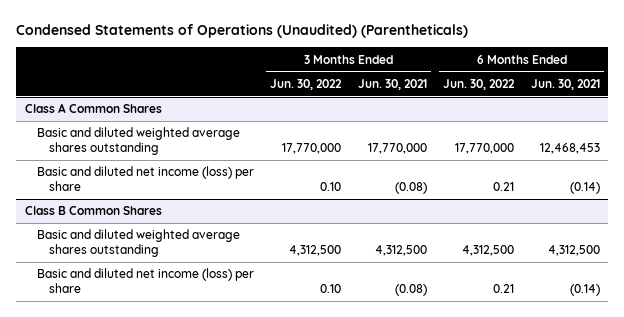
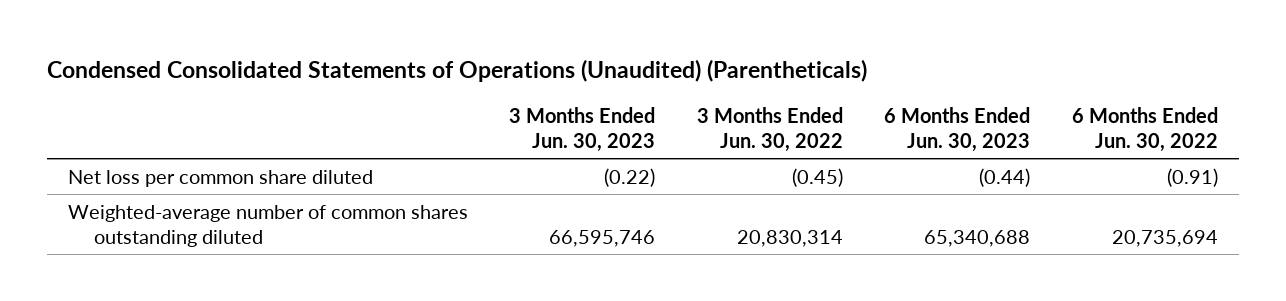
- Condensed Statements of Operations (Unaudited) (Parentheticals)
+ Condensed Consolidated Statements of Operations (Unaudited) (Parentheticals)
- | 3 Months Ended Jun. 30, 2022 | 3 Months Ended Jun. 30, 2021 | 6 Months Ended Jun. 30, 2022 | 6 Months Ended Jun. 30, 2021
+ | 3 Months Ended Jun. 30, 2023 | 3 Months Ended Jun. 30, 2022 | 6 Months Ended Jun. 30, 2023 | 6 Months Ended Jun. 30, 2022
- Class A Common Shares
- Basic and diluted weighted average shares outstanding | 17,770,000 | 17,770,000 | 17,770,000 | 12,468,453
- Basic and diluted net income (loss) per share | 0.10 | (0.08) | 0.21 | (0.14)
- Class B Common Shares
- Basic and diluted weighted average shares outstanding | 4,312,500 | 4,312,500 | 4,312,500 | 4,312,500
- Basic and diluted net income (loss) per share | 0.10 | (0.08) | 0.21 | (0.14)
+ Net loss per common share diluted | (0.22) | (0.45) | (0.44) | (0.91)
+ Weighted-average number of common shares outstanding diluted | 66,595,746 | 20,830,314 | 65,340,688 | 20,735,694

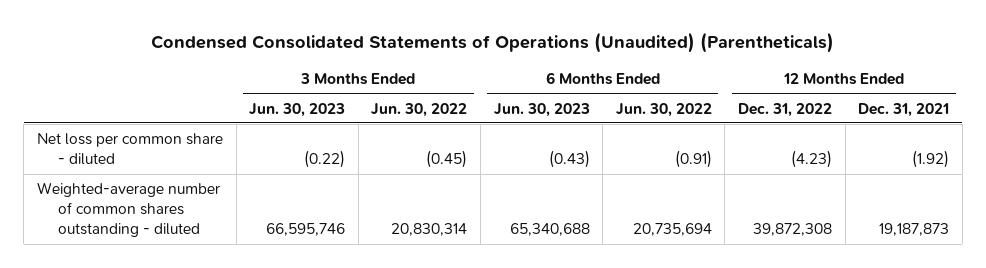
- | 3 Months Ended Jun. 30, 2023 | 3 Months Ended Jun. 30, 2022 | 6 Months Ended Jun. 30, 2023 | 6 Months Ended Jun. 30, 2022
+ | 3 Months Ended Jun. 30, 2023 | 3 Months Ended Jun. 30, 2022 | 6 Months Ended Jun. 30, 2023 | 6 Months Ended Jun. 30, 2022 | 12 Months Ended Dec. 31, 2022 | 12 Months Ended Dec. 31, 2021
- Net loss per common share diluted | (0.22) | (0.45) | (0.44) | (0.91)
- Weighted-average number of common shares outstanding diluted | 66,595,746 | 20,830,314 | 65,340,688 | 20,735,694
+ Net loss per common share - diluted | (0.22) | (0.45) | (0.43) | (0.91) | (4.23) | (1.92)
+ Weighted-average number of common shares outstanding - diluted | 66,595,746 | 20,830,314 | 65,340,688 | 20,735,694 | 39,872,308 | 19,187,873

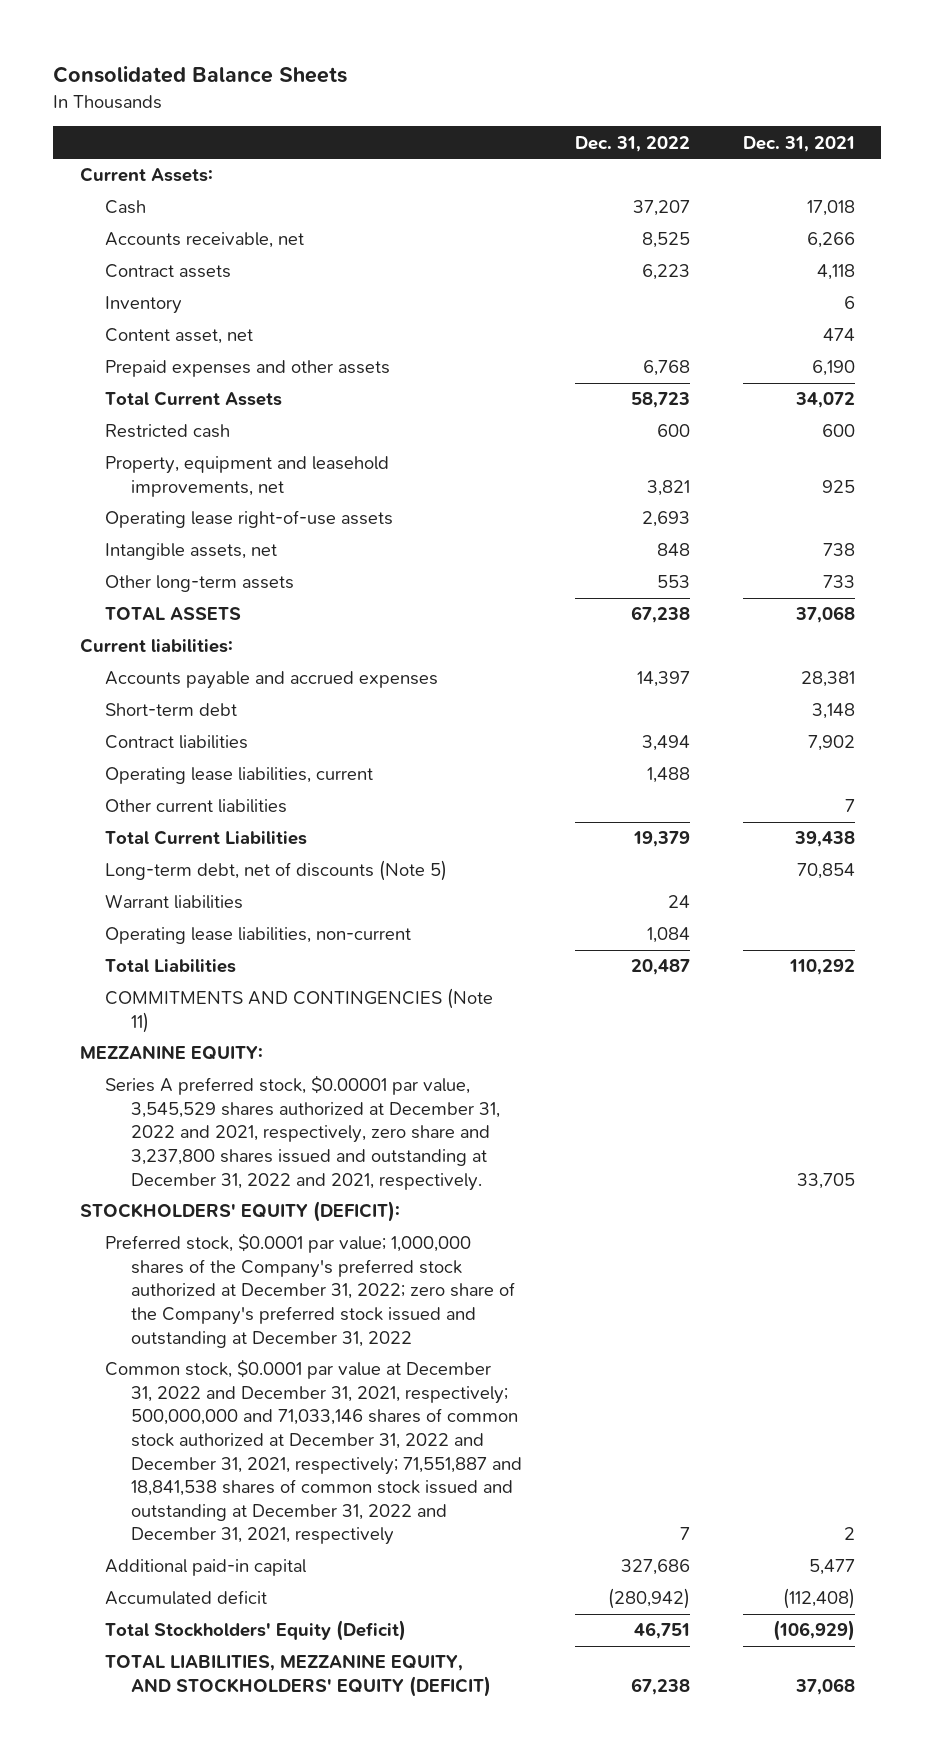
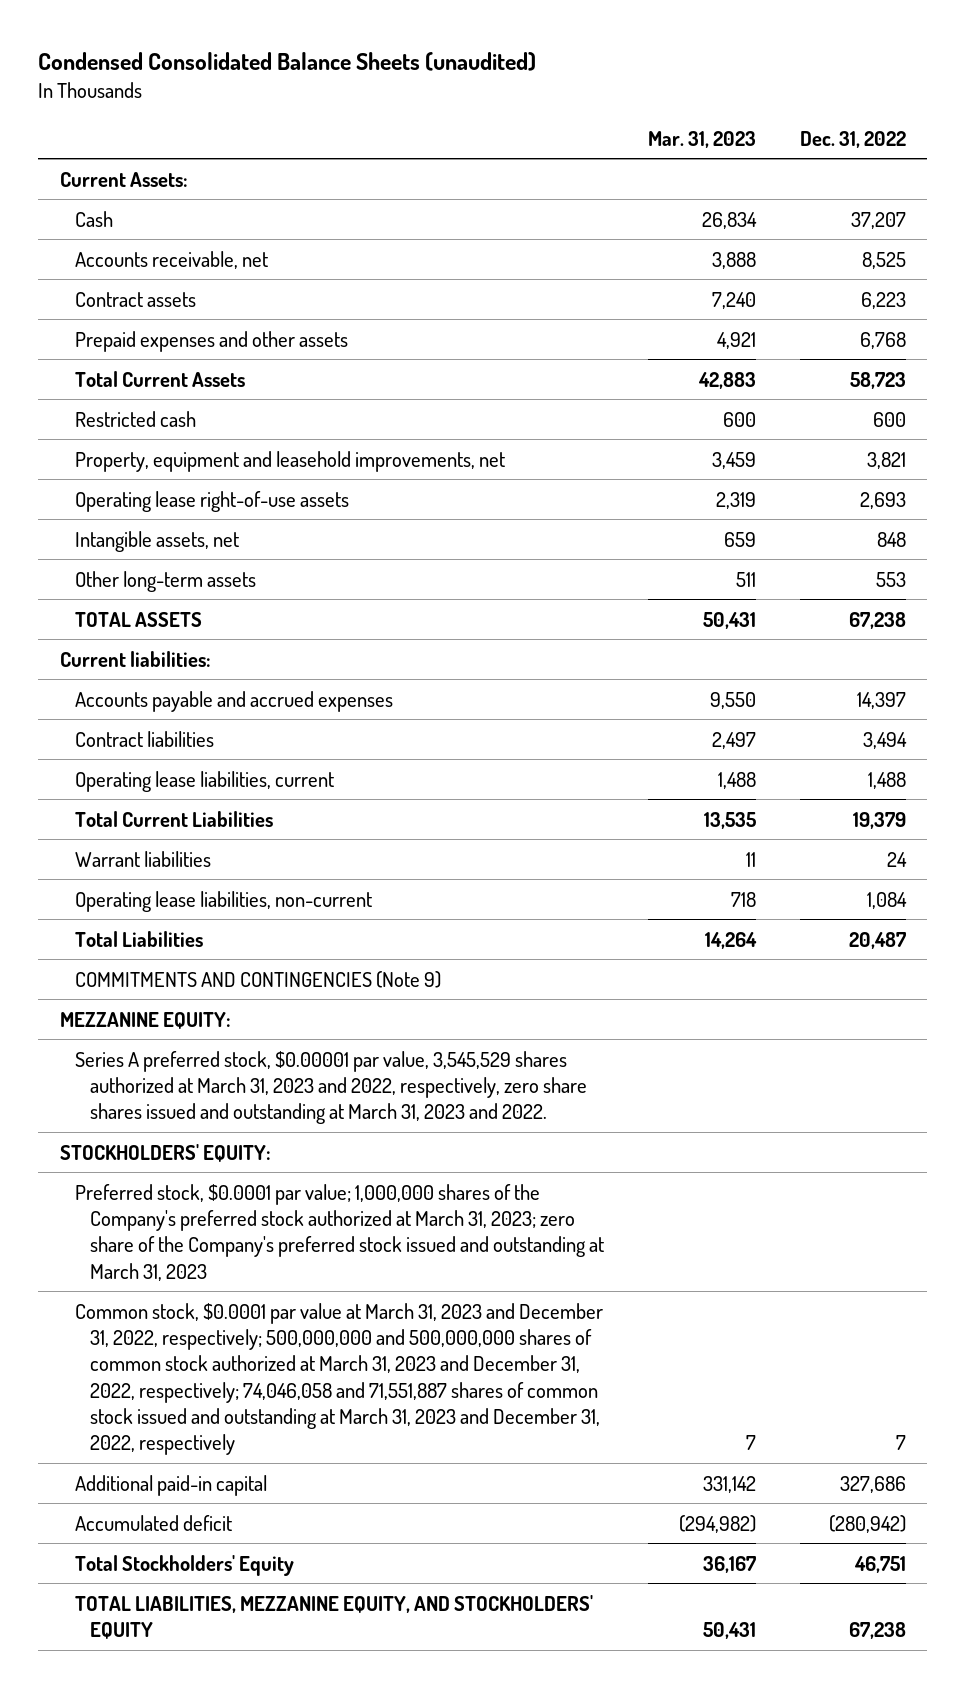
- Consolidated Balance Sheets
+ Condensed Consolidated Balance Sheets (unaudited)
- | Dec. 31, 2022 | Dec. 31, 2021
+ | Mar. 31, 2023 | Dec. 31, 2022
- Inventory | | 6
- Content asset, net | | 474
- Short-term debt | | 3,148
- Other current liabilities | | 7
- Long-term debt, net of discounts (Note 5) | | 70,854
- COMMITMENTS AND CONTINGENCIES (Note 11)
+ COMMITMENTS AND CONTINGENCIES (Note 9)
- Series A preferred stock, $0.00001 par value, 3,545,529 shares authorized at December 31, 2022 and 2021, respectively, zero share and 3,237,800 shares issued and outstanding at December 31, 2022 and 2021, respectively. | | 33,705
- STOCKHOLDERS' EQUITY (DEFICIT):
- Preferred stock, $0.0001 par value; 1,000,000 shares of the Company's preferred stock authorized at December 31, 2022; zero share of the Company's preferred stock issued and outstanding at December 31, 2022
- Common stock, $0.0001 par value at December 31, 2022 and December 31, 2021, respectively; 500,000,000 and 71,033,146 shares of common stock authorized at December 31, 2022 and December 31, 2021, respectively; 71,551,887 and 18,841,538 shares of common stock issued and outstanding at December 31, 2022 and December 31, 2021, respectively | 7 | 2
+ Series A preferred stock, $0.00001 par value, 3,545,529 shares authorized at March 31, 2023 and 2022, respectively, zero share shares issued and outstanding at March 31, 2023 and 2022.
+ STOCKHOLDERS' EQUITY:
+ Preferred stock, $0.0001 par value; 1,000,000 shares of the Company's preferred stock authorized at March 31, 2023; zero share of the Company's preferred stock issued and outstanding at March 31, 2023
+ Common stock, $0.0001 par value at March 31, 2023 and December 31, 2022, respectively; 500,000,000 and 500,000,000 shares of common stock authorized at March 31, 2023 and December 31, 2022, respectively; 74,046,058 and 71,551,887 shares of common stock issued and outstanding at March 31, 2023 and December 31, 2022, respectively | 7 | 7
- Total Stockholders' Equity (Deficit) | 46,751 | (106,929)
- TOTAL LIABILITIES, MEZZANINE EQUITY, AND STOCKHOLDERS' EQUITY (DEFICIT) | 67,238 | 37,068
+ Total Stockholders' Equity | 36,167 | 46,751
+ TOTAL LIABILITIES, MEZZANINE EQUITY, AND STOCKHOLDERS' EQUITY | 50,431 | 67,238

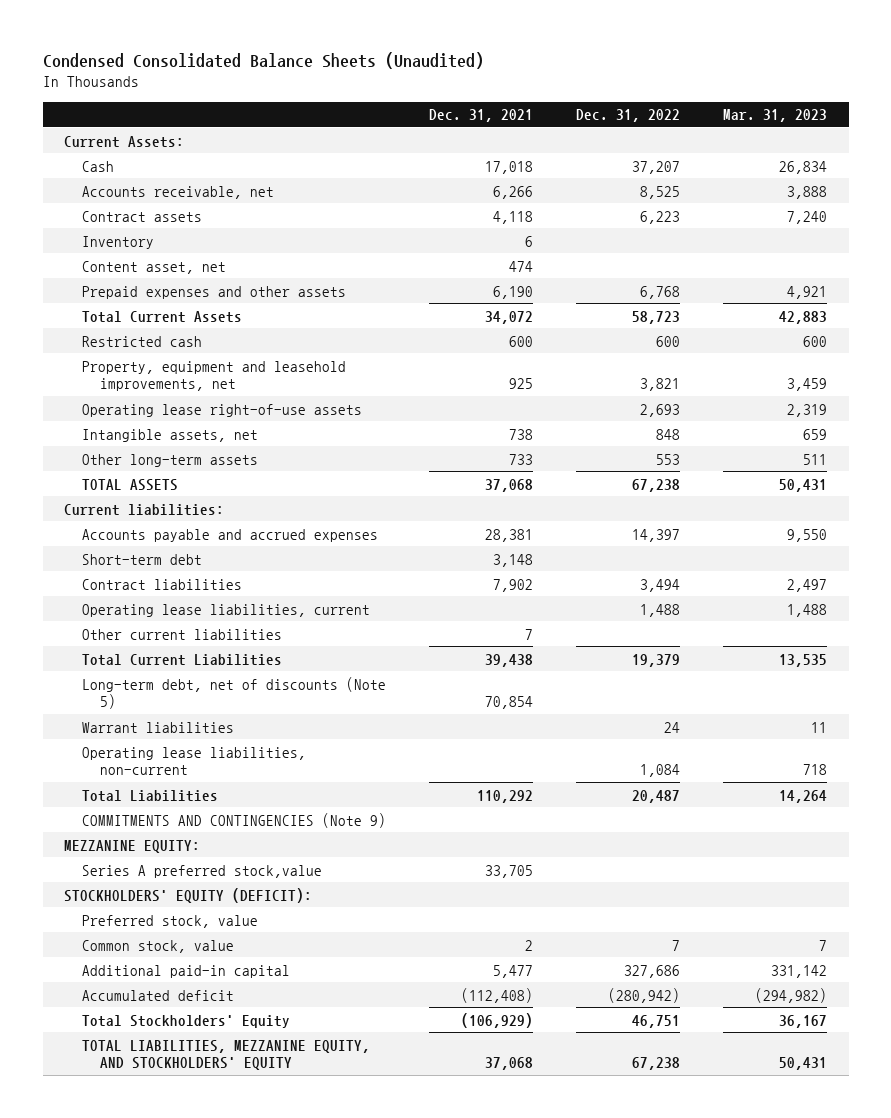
- Condensed Consolidated Balance Sheets (unaudited)
+ Condensed Consolidated Balance Sheets (Unaudited)
- | Mar. 31, 2023 | Dec. 31, 2022
+ | Dec. 31, 2021 | Dec. 31, 2022 | Mar. 31, 2023
+ Inventory | 6 | |
+ Content asset, net | 474 | |
+ Short-term debt | 3,148 | |
+ Other current liabilities | 7 | |
+ Long-term debt, net of discounts (Note 5) | 70,854 | |
- Series A preferred stock, $0.00001 par value, 3,545,529 shares authorized at March 31, 2023 and 2022, respectively, zero share shares issued and outstanding at March 31, 2023 and 2022.
- STOCKHOLDERS' EQUITY:
- Preferred stock, $0.0001 par value; 1,000,000 shares of the Company's preferred stock authorized at March 31, 2023; zero share of the Company's preferred stock issued and outstanding at March 31, 2023
- Common stock, $0.0001 par value at March 31, 2023 and December 31, 2022, respectively; 500,000,000 and 500,000,000 shares of common stock authorized at March 31, 2023 and December 31, 2022, respectively; 74,046,058 and 71,551,887 shares of common stock issued and outstanding at March 31, 2023 and December 31, 2022, respectively | 7 | 7
+ Series A preferred stock,value | 33,705 | |
+ STOCKHOLDERS' EQUITY (DEFICIT):
+ Preferred stock, value
+ Common stock, value | 2 | 7 | 7

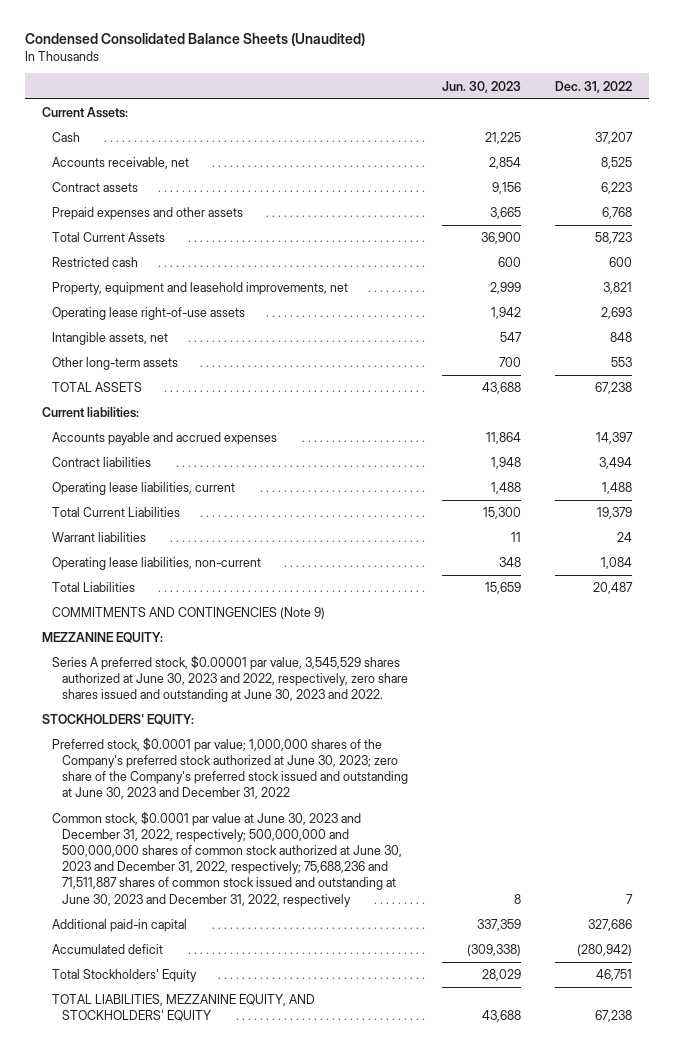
- | Dec. 31, 2021 | Dec. 31, 2022 | Mar. 31, 2023
+ | Jun. 30, 2023 | Dec. 31, 2022
- Inventory | 6 | |
- Content asset, net | 474 | |
- Short-term debt | 3,148 | |
- Other current liabilities | 7 | |
- Long-term debt, net of discounts (Note 5) | 70,854 | |
- Series A preferred stock,value | 33,705 | |
- STOCKHOLDERS' EQUITY (DEFICIT):
- Preferred stock, value
- Common stock, value | 2 | 7 | 7
+ Series A preferred stock, $0.00001 par value, 3,545,529 shares authorized at June 30, 2023 and 2022, respectively, zero share shares issued and outstanding at June 30, 2023 and 2022.
+ STOCKHOLDERS' EQUITY:
+ Preferred stock, $0.0001 par value; 1,000,000 shares of the Company's preferred stock authorized at June 30, 2023; zero share of the Company's preferred stock issued and outstanding at June 30, 2023 and December 31, 2022
+ Common stock, $0.0001 par value at June 30, 2023 and December 31, 2022, respectively; 500,000,000 and 500,000,000 shares of common stock authorized at June 30, 2023 and December 31, 2022, respectively; 75,688,236 and 71,511,887 shares of common stock issued and outstanding at June 30, 2023 and December 31, 2022, respectively | 8 | 7

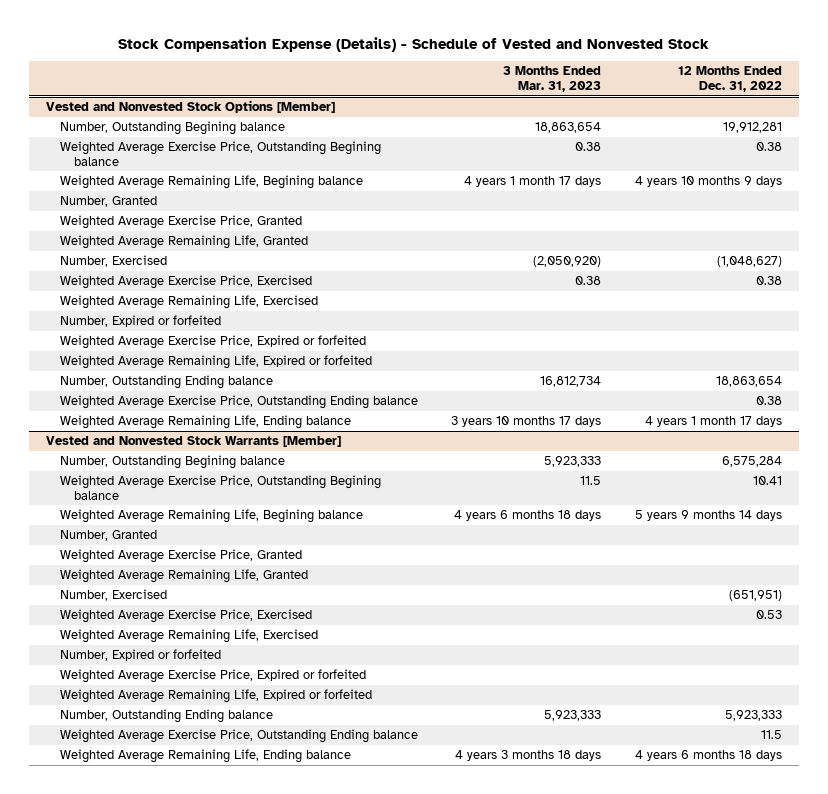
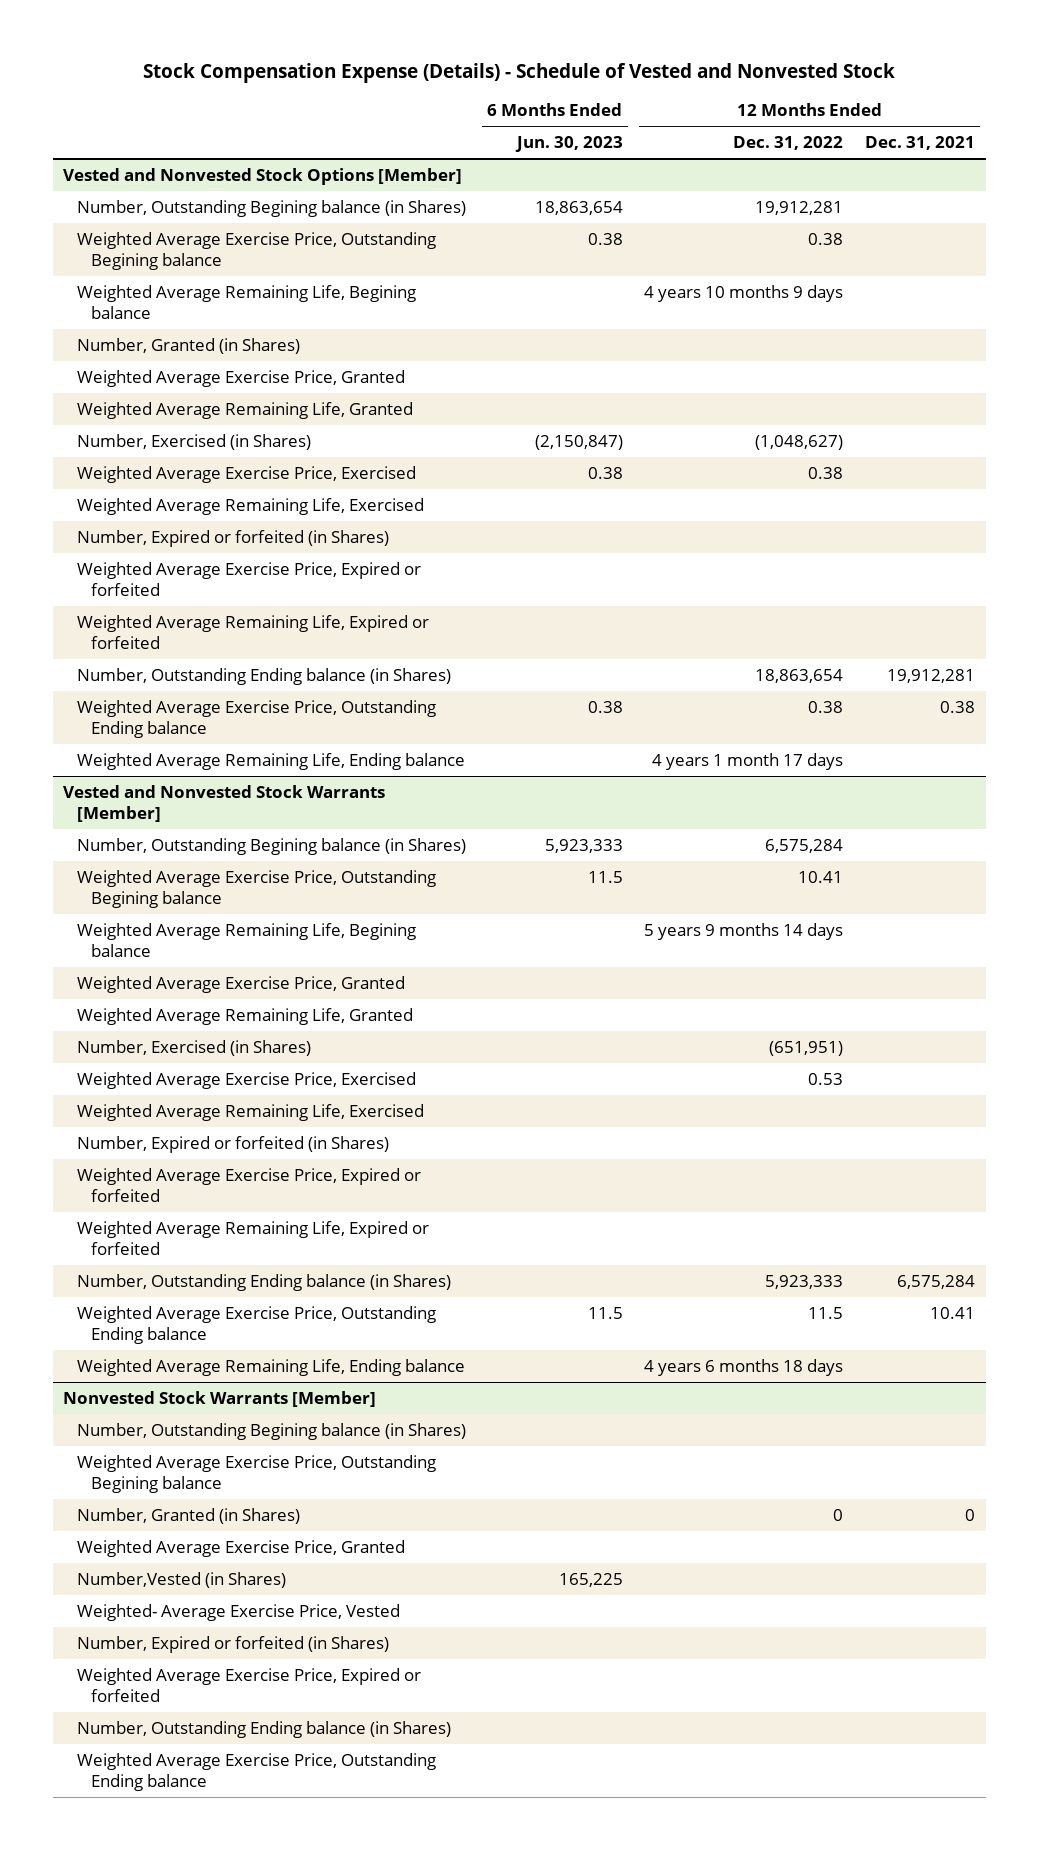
- | 3 Months Ended Mar. 31, 2023 | 12 Months Ended Dec. 31, 2022
+ | 6 Months Ended Jun. 30, 2023 | 12 Months Ended Dec. 31, 2022 | 12 Months Ended Dec. 31, 2021
@ Vested and Nonvested Stock Options [Member]
- Number, Outstanding Begining balance | 18,863,654 | 19,912,281
+ Number, Outstanding Begining balance (in Shares) | 18,863,654 | 19,912,281 |
- Number, Granted
+ Number, Granted (in Shares)
- Number, Exercised | (2,050,920) | (1,048,627)
+ Number, Exercised (in Shares) | (2,150,847) | (1,048,627) |
- Number, Expired or forfeited
+ Number, Expired or forfeited (in Shares)
- Number, Outstanding Ending balance | 16,812,734 | 18,863,654
+ Number, Outstanding Ending balance (in Shares) | | 18,863,654 | 19,912,281
@ Vested and Nonvested Stock Warrants [Member]
- Number, Outstanding Begining balance | 5,923,333 | 6,575,284
+ Number, Outstanding Begining balance (in Shares) | 5,923,333 | 6,575,284 |
- Number, Granted
- Number, Exercised | | (651,951)
+ Number, Exercised (in Shares) | | (651,951) |
- Number, Expired or forfeited
+ Number, Expired or forfeited (in Shares)
- Number, Outstanding Ending balance | 5,923,333 | 5,923,333
+ Number, Outstanding Ending balance (in Shares) | | 5,923,333 | 6,575,284
+ Nonvested Stock Warrants [Member]
+ Number, Outstanding Begining balance (in Shares)
+ Weighted Average Exercise Price, Outstanding Begining balance
+ Number, Granted (in Shares) | | 0 | 0
+ Weighted Average Exercise Price, Granted
+ Number,Vested (in Shares) | 165,225 | |
+ Weighted- Average Exercise Price, Vested
+ Number, Expired or forfeited (in Shares)
+ Weighted Average Exercise Price, Expired or forfeited
+ Number, Outstanding Ending balance (in Shares)
+ Weighted Average Exercise Price, Outstanding Ending balance

